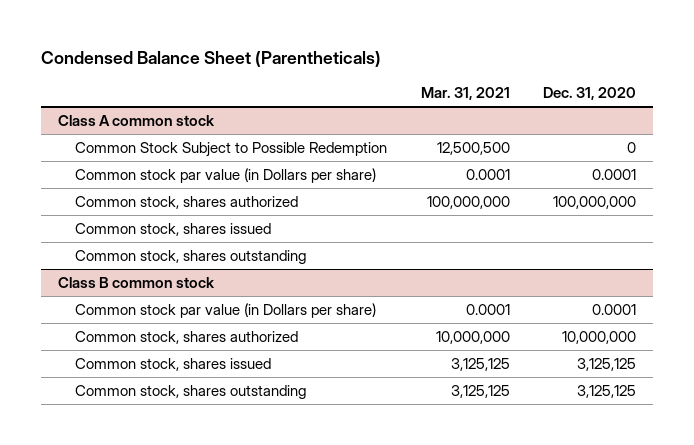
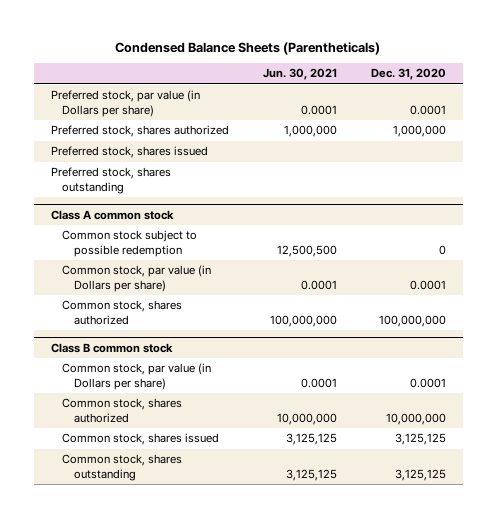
- Condensed Balance Sheet (Parentheticals)
+ Condensed Balance Sheets (Parentheticals)
- | Mar. 31, 2021 | Dec. 31, 2020
+ | Jun. 30, 2021 | Dec. 31, 2020
+ Preferred stock, par value (in Dollars per share) | 0.0001 | 0.0001
+ Preferred stock, shares authorized | 1,000,000 | 1,000,000
+ Preferred stock, shares issued
+ Preferred stock, shares outstanding
@ Class A common stock
- Common Stock Subject to Possible Redemption | 12,500,500 | 0
- Common stock par value (in Dollars per share) | 0.0001 | 0.0001
+ Common stock subject to possible redemption | 12,500,500 | 0
+ Common stock, par value (in Dollars per share) | 0.0001 | 0.0001
- Common stock, shares issued
- Common stock, shares outstanding
@ Class B common stock
- Common stock par value (in Dollars per share) | 0.0001 | 0.0001
+ Common stock, par value (in Dollars per share) | 0.0001 | 0.0001

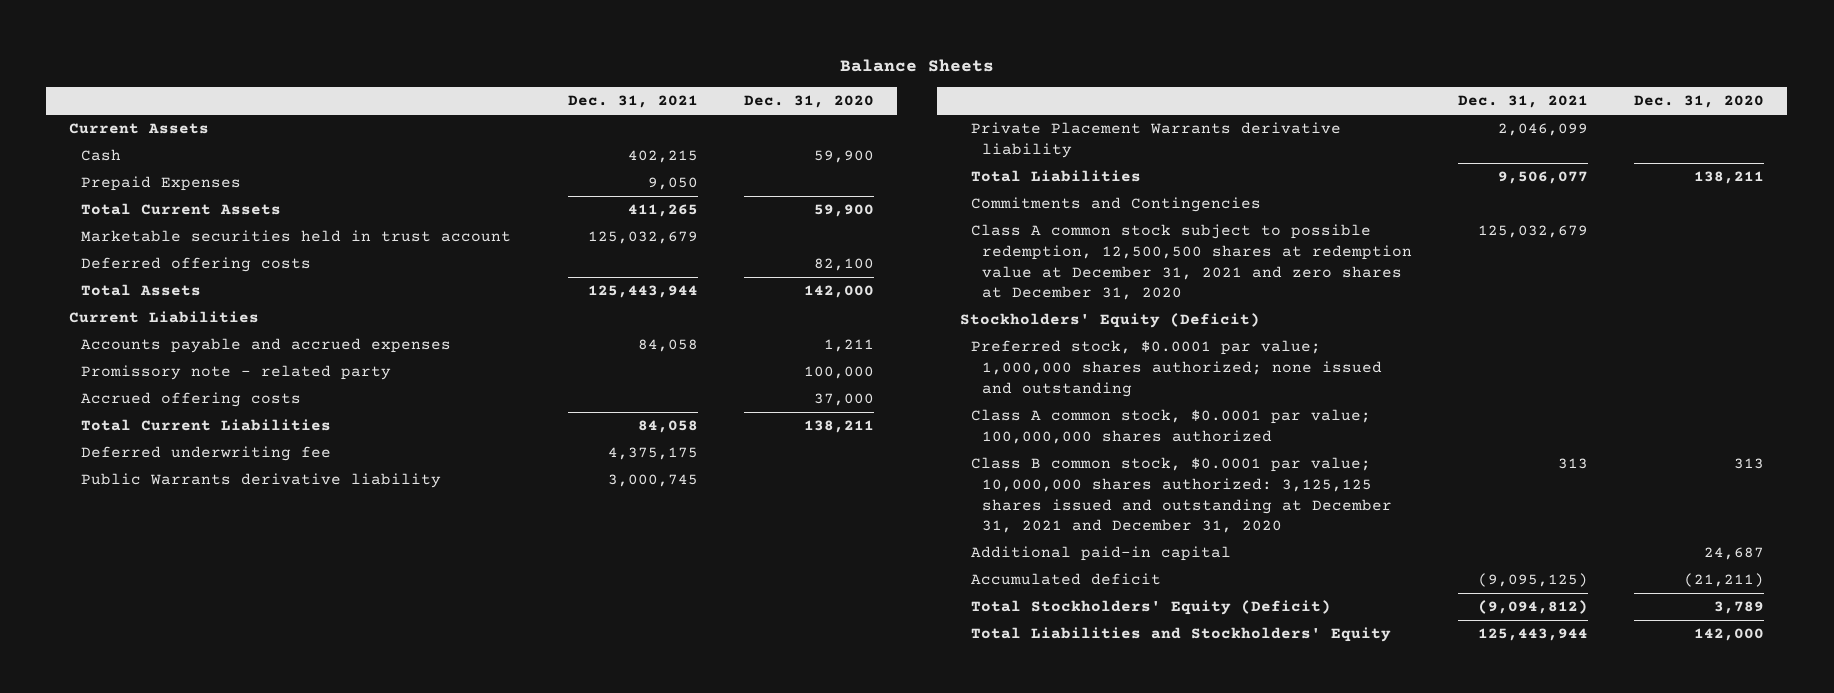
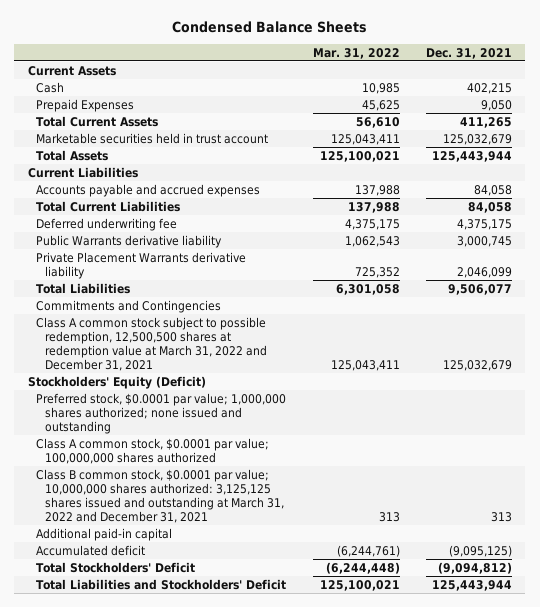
- Balance Sheets
+ Condensed Balance Sheets
- | Dec. 31, 2021 | Dec. 31, 2020
+ | Mar. 31, 2022 | Dec. 31, 2021
- Deferred offering costs | | 82,100
- Promissory note - related party | | 100,000
- Accrued offering costs | | 37,000
- Class A common stock subject to possible redemption, 12,500,500 shares at redemption value at December 31, 2021 and zero shares at December 31, 2020 | 125,032,679 |
+ Class A common stock subject to possible redemption, 12,500,500 shares at redemption value at March 31, 2022 and December 31, 2021 | 125,043,411 | 125,032,679
- Class B common stock, $0.0001 par value; 10,000,000 shares authorized: 3,125,125 shares issued and outstanding at December 31, 2021 and December 31, 2020 | 313 | 313
+ Class B common stock, $0.0001 par value; 10,000,000 shares authorized: 3,125,125 shares issued and outstanding at March 31, 2022 and December 31, 2021 | 313 | 313
- Total Stockholders' Equity (Deficit) | (9,094,812) | 3,789
- Total Liabilities and Stockholders' Equity | 125,443,944 | 142,000
+ Total Stockholders' Deficit | (6,244,448) | (9,094,812)
+ Total Liabilities and Stockholders' Deficit | 125,100,021 | 125,443,944

